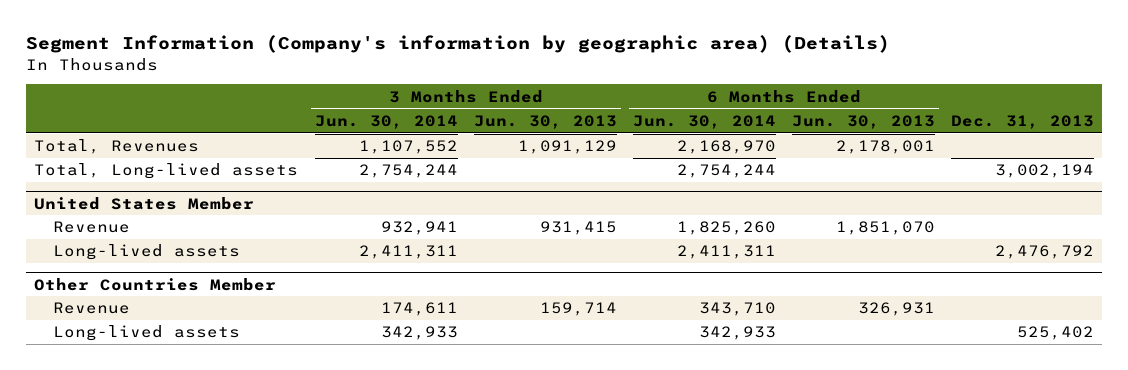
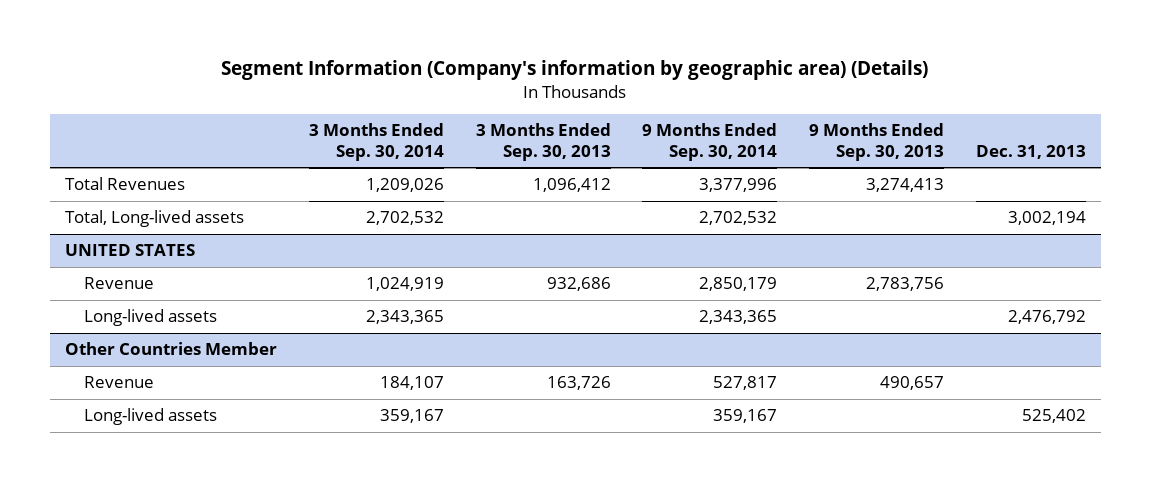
- | 3 Months Ended Jun. 30, 2014 | 3 Months Ended Jun. 30, 2013 | 6 Months Ended Jun. 30, 2014 | 6 Months Ended Jun. 30, 2013 | Dec. 31, 2013
+ | 3 Months Ended Sep. 30, 2014 | 3 Months Ended Sep. 30, 2013 | 9 Months Ended Sep. 30, 2014 | 9 Months Ended Sep. 30, 2013 | Dec. 31, 2013
- Total, Revenues | 1,107,552 | 1,091,129 | 2,168,970 | 2,178,001 |
+ Total Revenues | 1,209,026 | 1,096,412 | 3,377,996 | 3,274,413 |
- United States Member
+ UNITED STATES

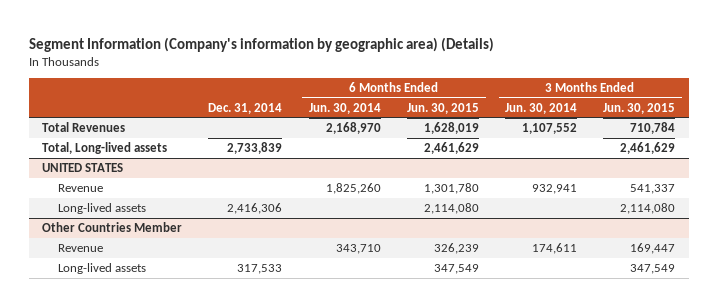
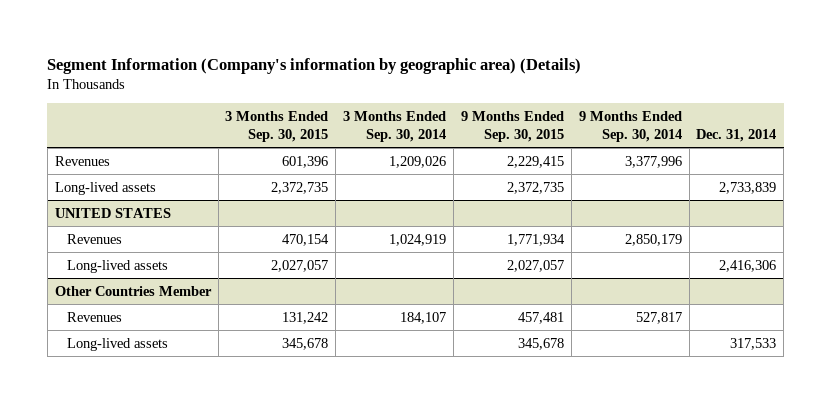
- | Dec. 31, 2014 | 6 Months Ended Jun. 30, 2014 | 6 Months Ended Jun. 30, 2015 | 3 Months Ended Jun. 30, 2014 | 3 Months Ended Jun. 30, 2015
+ | 3 Months Ended Sep. 30, 2015 | 3 Months Ended Sep. 30, 2014 | 9 Months Ended Sep. 30, 2015 | 9 Months Ended Sep. 30, 2014 | Dec. 31, 2014
- Total Revenues | | 2,168,970 | 1,628,019 | 1,107,552 | 710,784
- Total, Long-lived assets | 2,733,839 | | 2,461,629 | | 2,461,629
+ Revenues | 601,396 | 1,209,026 | 2,229,415 | 3,377,996 |
+ Long-lived assets | 2,372,735 | | 2,372,735 | | 2,733,839
@ UNITED STATES
- Revenue | | 1,825,260 | 1,301,780 | 932,941 | 541,337
+ Revenues | 470,154 | 1,024,919 | 1,771,934 | 2,850,179 |
@ Other Countries Member
- Revenue | | 343,710 | 326,239 | 174,611 | 169,447
+ Revenues | 131,242 | 184,107 | 457,481 | 527,817 |

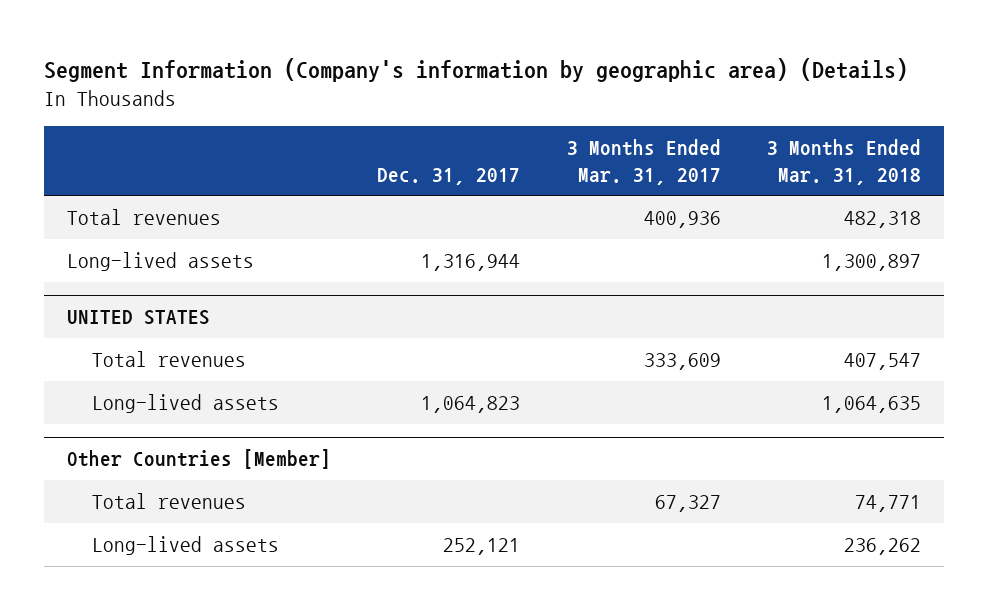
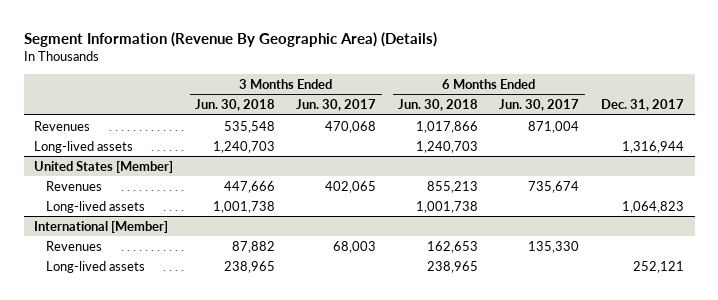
- Segment Information (Company's information by geographic area) (Details)
+ Segment Information (Revenue By Geographic Area) (Details)
- | Dec. 31, 2017 | 3 Months Ended Mar. 31, 2017 | 3 Months Ended Mar. 31, 2018
+ | 3 Months Ended Jun. 30, 2018 | 3 Months Ended Jun. 30, 2017 | 6 Months Ended Jun. 30, 2018 | 6 Months Ended Jun. 30, 2017 | Dec. 31, 2017
- Total revenues | | 400,936 | 482,318
+ Revenues | 535,548 | 470,068 | 1,017,866 | 871,004 |
- UNITED STATES
- Total revenues | | 333,609 | 407,547
+ United States [Member]
+ Revenues | 447,666 | 402,065 | 855,213 | 735,674 |
- Other Countries [Member]
- Total revenues | | 67,327 | 74,771
+ International [Member]
+ Revenues | 87,882 | 68,003 | 162,653 | 135,330 |

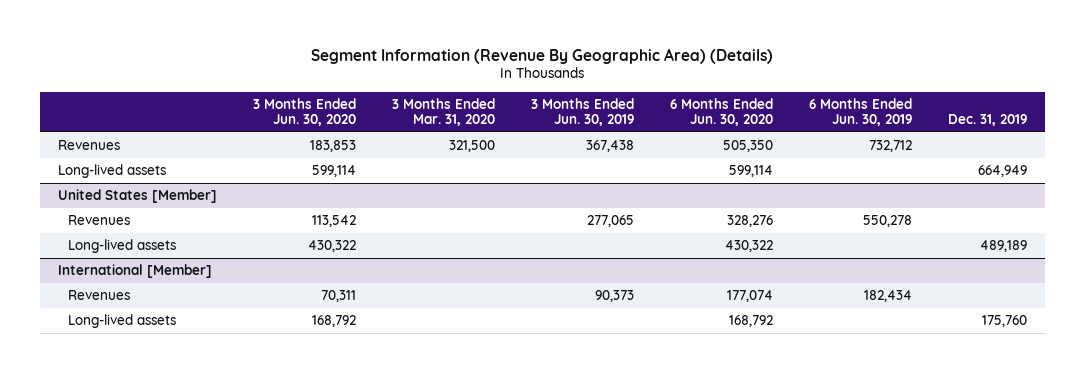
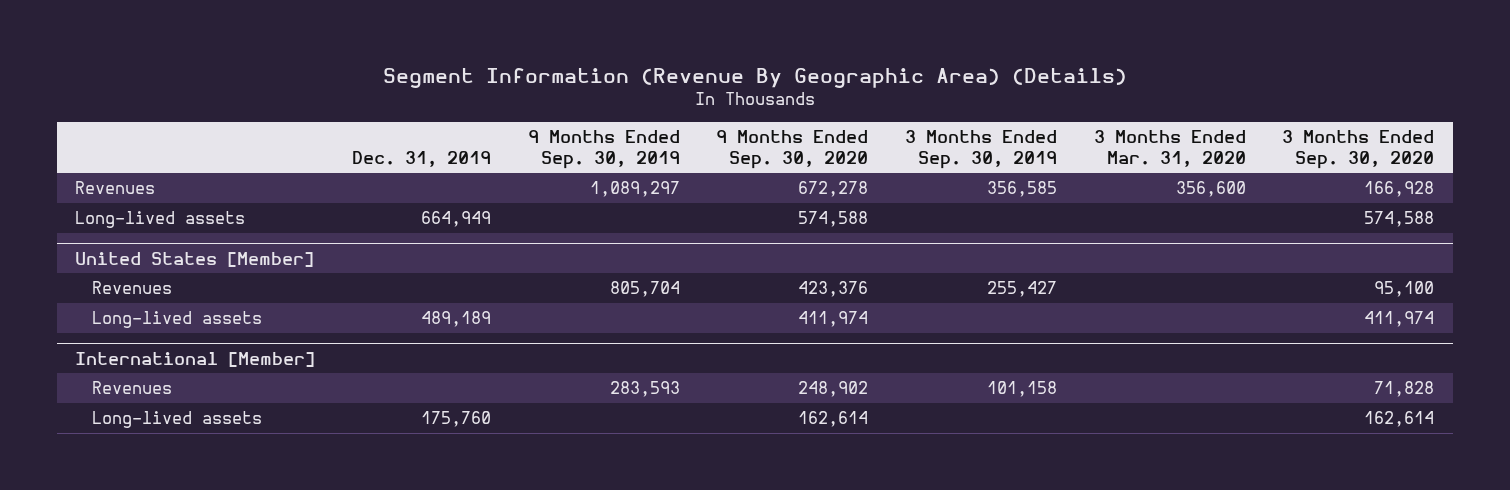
- | 3 Months Ended Jun. 30, 2020 | 3 Months Ended Mar. 31, 2020 | 3 Months Ended Jun. 30, 2019 | 6 Months Ended Jun. 30, 2020 | 6 Months Ended Jun. 30, 2019 | Dec. 31, 2019
+ | Dec. 31, 2019 | 9 Months Ended Sep. 30, 2019 | 9 Months Ended Sep. 30, 2020 | 3 Months Ended Sep. 30, 2019 | 3 Months Ended Mar. 31, 2020 | 3 Months Ended Sep. 30, 2020
- Revenues | 183,853 | 321,500 | 367,438 | 505,350 | 732,712 |
+ Revenues | | 1,089,297 | 672,278 | 356,585 | 356,600 | 166,928

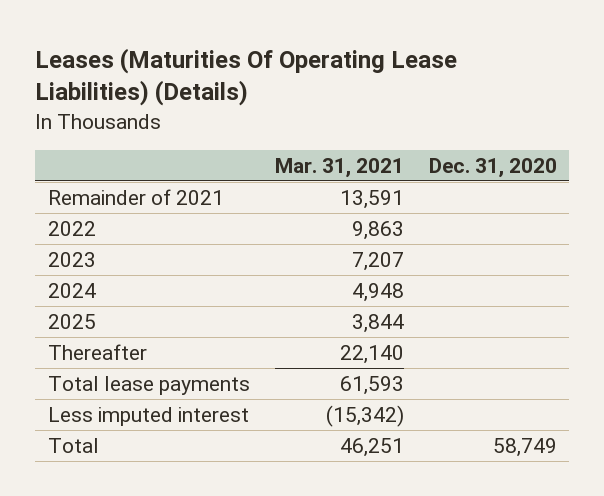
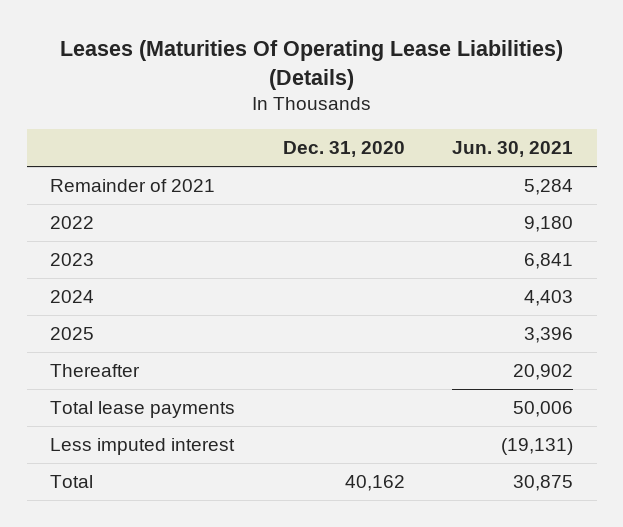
- | Mar. 31, 2021 | Dec. 31, 2020
+ | Dec. 31, 2020 | Jun. 30, 2021
- Total | 46,251 | 58,749
+ Total | 40,162 | 30,875

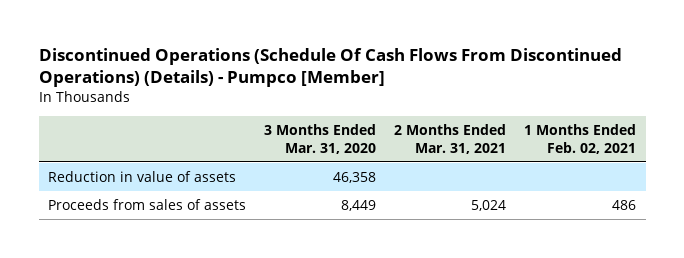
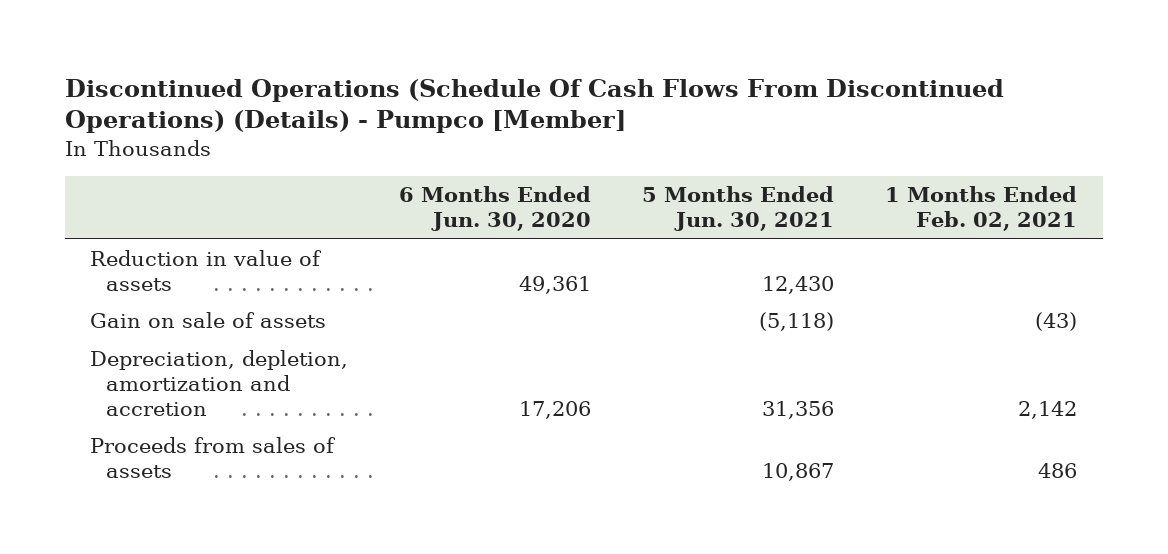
- | 3 Months Ended Mar. 31, 2020 | 2 Months Ended Mar. 31, 2021 | 1 Months Ended Feb. 02, 2021
+ | 6 Months Ended Jun. 30, 2020 | 5 Months Ended Jun. 30, 2021 | 1 Months Ended Feb. 02, 2021
+ Gain on sale of assets | | (5,118) | (43)
+ Depreciation, depletion, amortization and accretion | 17,206 | 31,356 | 2,142

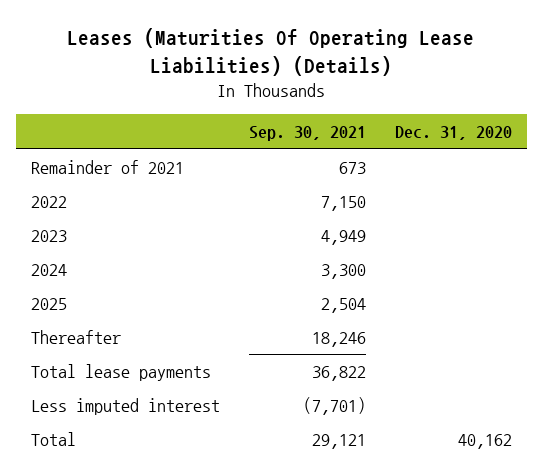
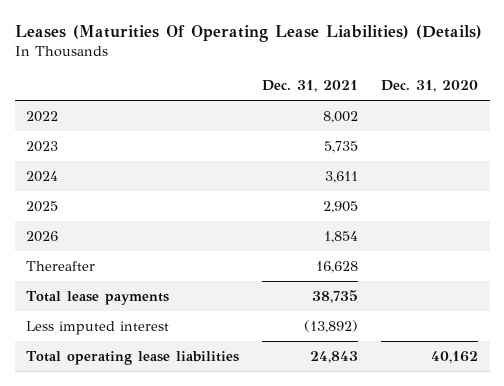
- | Sep. 30, 2021 | Dec. 31, 2020
+ | Dec. 31, 2021 | Dec. 31, 2020
- Remainder of 2021 | 673 |
+ 2026 | 1,854 |
- Total | 29,121 | 40,162
+ Total operating lease liabilities | 24,843 | 40,162

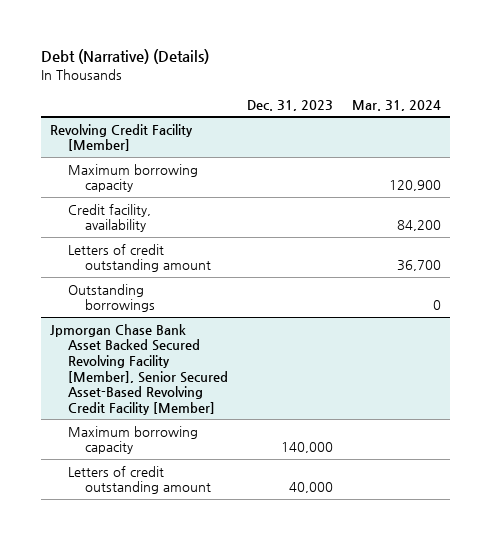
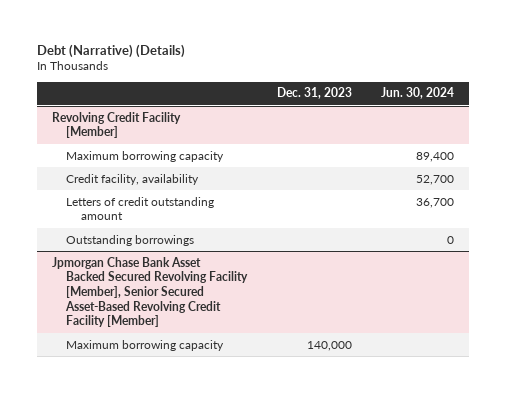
- | Dec. 31, 2023 | Mar. 31, 2024
+ | Dec. 31, 2023 | Jun. 30, 2024
@ Jpmorgan Chase Bank Asset Backed Secured Revolving Facility [Member], Senior Secured Asset-Based Revolving Credit Facility [Member]
- Letters of credit outstanding amount | 40,000 |

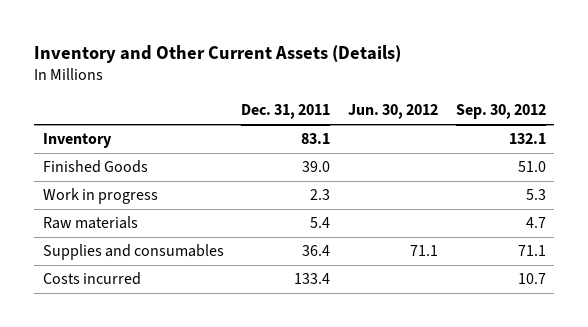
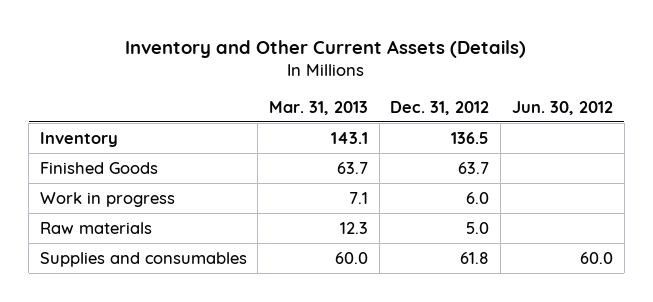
- | Dec. 31, 2011 | Jun. 30, 2012 | Sep. 30, 2012
+ | Mar. 31, 2013 | Dec. 31, 2012 | Jun. 30, 2012
- Supplies and consumables | 36.4 | 71.1 | 71.1
- Costs incurred | 133.4 | | 10.7
+ Supplies and consumables | 60.0 | 61.8 | 60.0

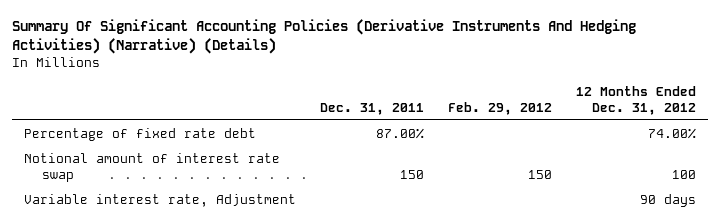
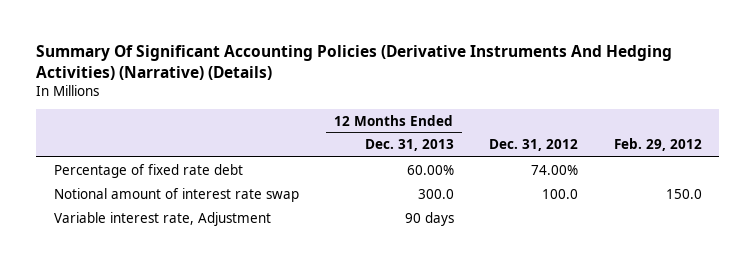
- | Dec. 31, 2011 | Feb. 29, 2012 | 12 Months Ended Dec. 31, 2012
+ | 12 Months Ended Dec. 31, 2013 | Dec. 31, 2012 | Feb. 29, 2012
- Notional amount of interest rate swap | 150 | 150 | 100
+ Notional amount of interest rate swap | 300.0 | 100.0 | 150.0

